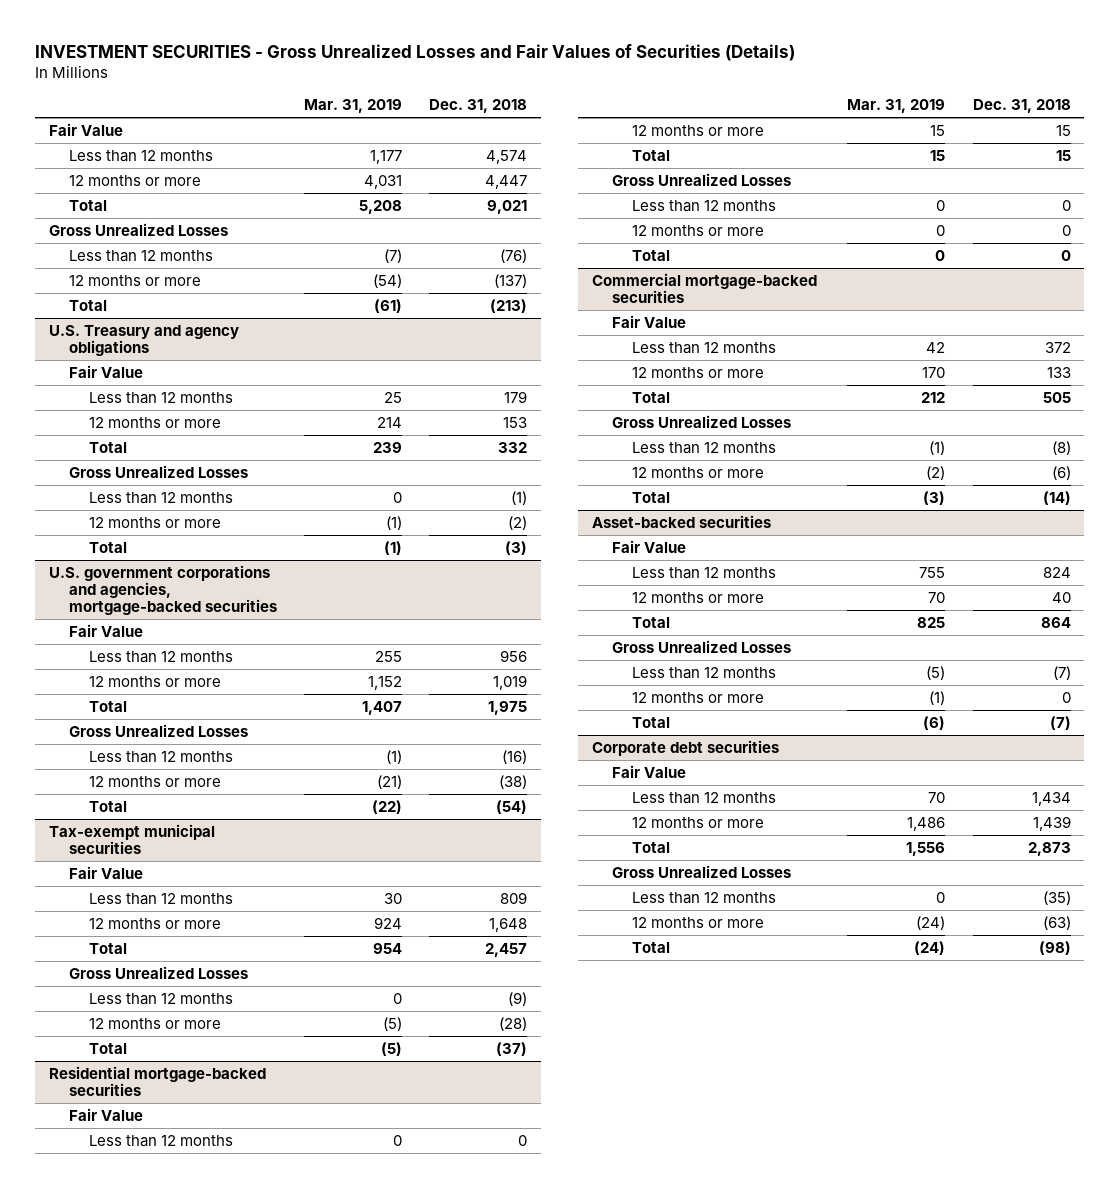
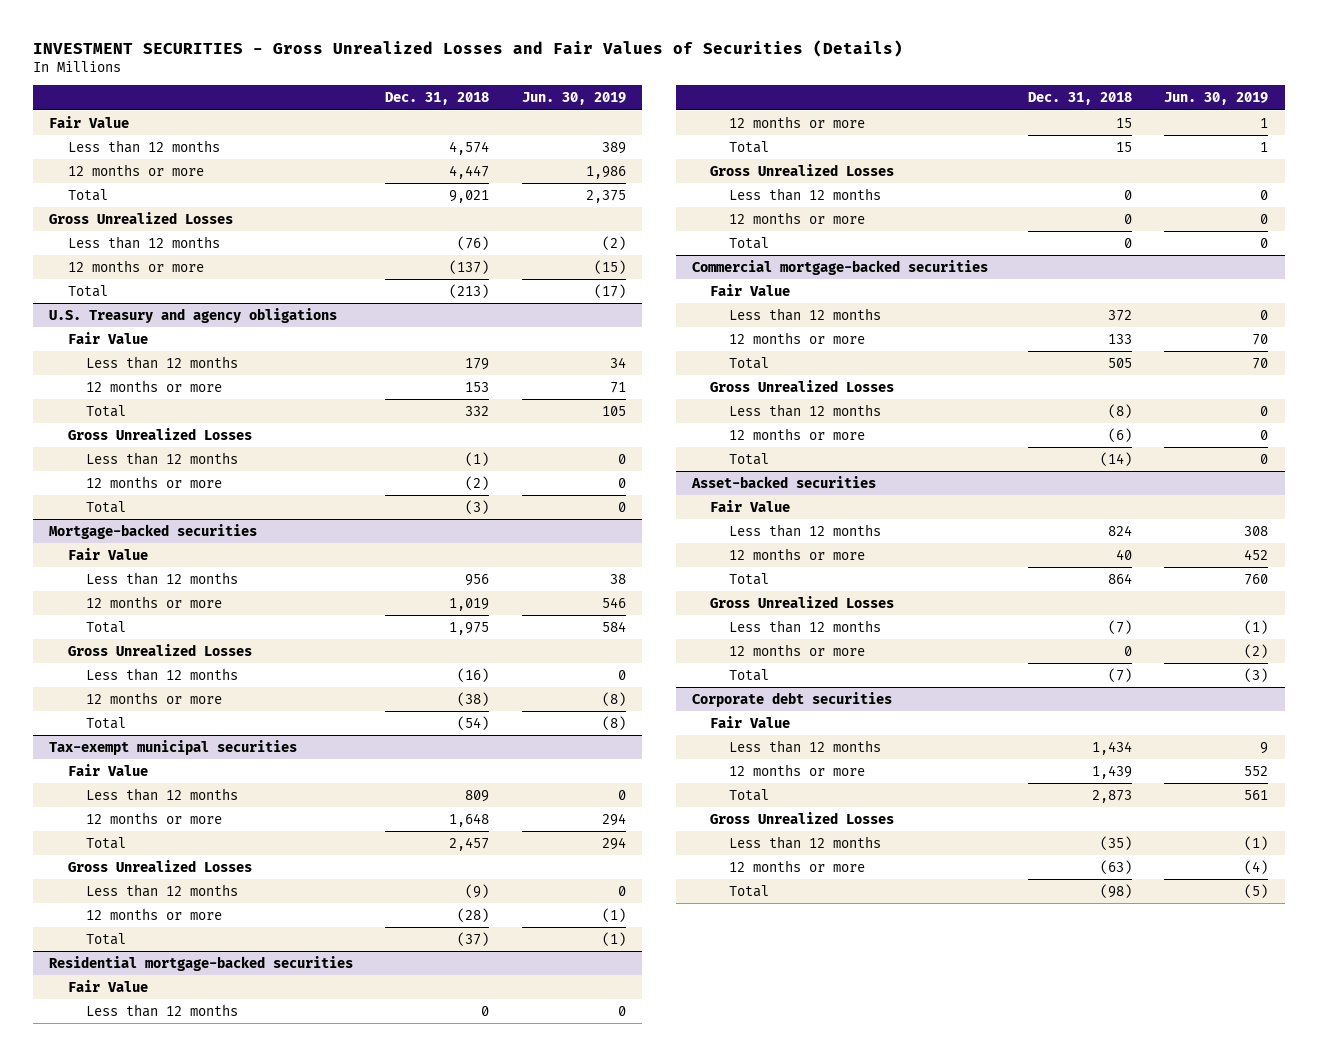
- | Mar. 31, 2019 | Dec. 31, 2018
+ | Dec. 31, 2018 | Jun. 30, 2019
- U.S. government corporations and agencies, mortgage-backed securities
+ Mortgage-backed securities

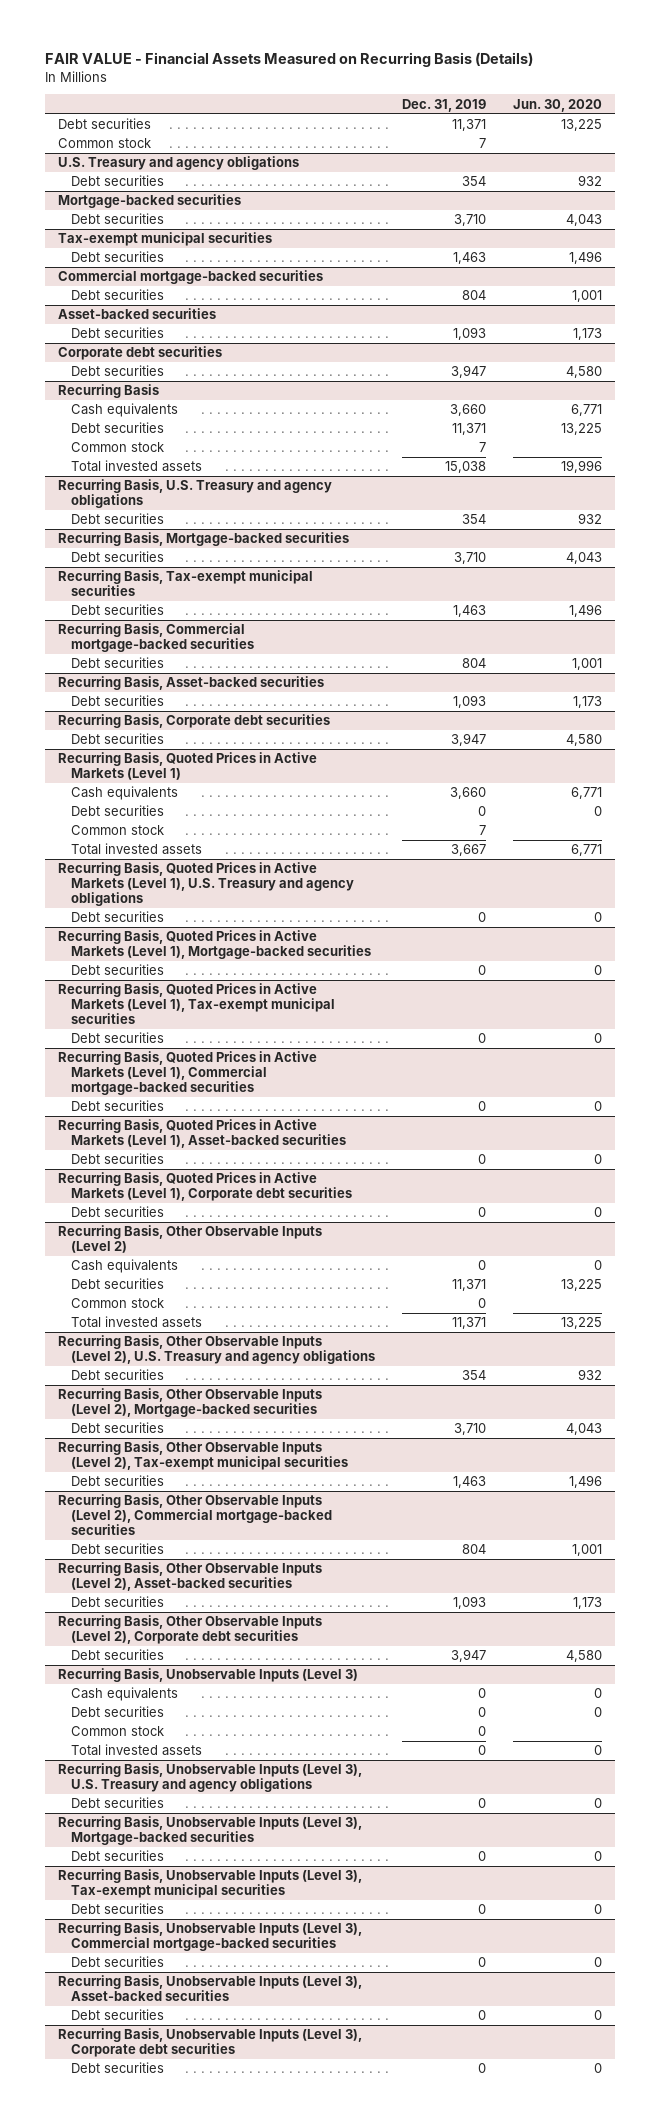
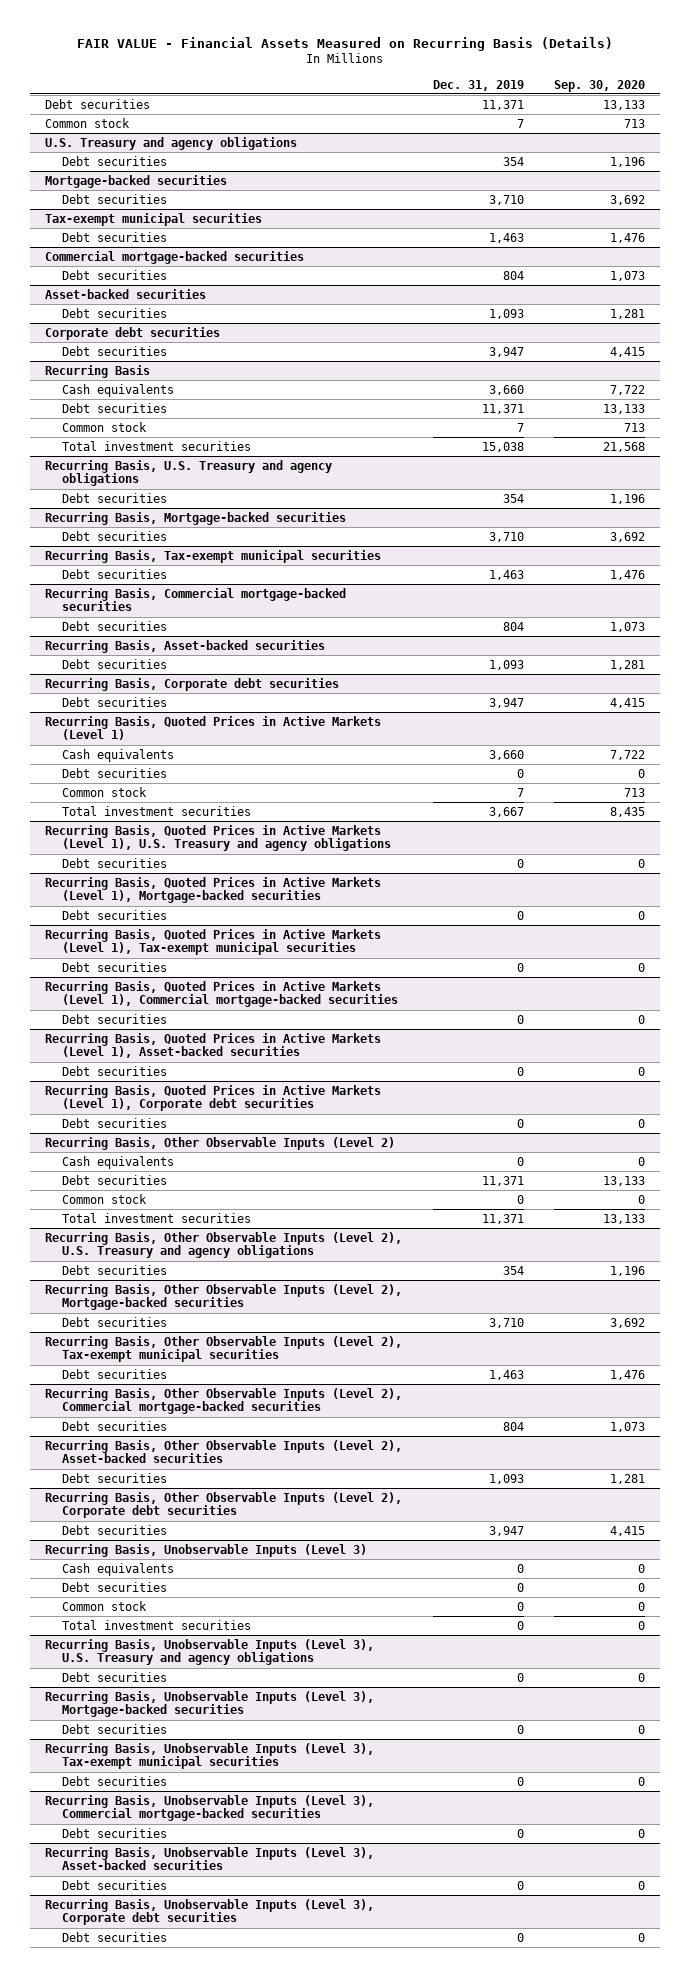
- | Dec. 31, 2019 | Jun. 30, 2020
+ | Dec. 31, 2019 | Sep. 30, 2020
@ Recurring Basis
- Total invested assets | 15,038 | 19,996
+ Total investment securities | 15,038 | 21,568
@ Recurring Basis, Quoted Prices in Active Markets (Level 1)
- Total invested assets | 3,667 | 6,771
+ Total investment securities | 3,667 | 8,435
@ Recurring Basis, Other Observable Inputs (Level 2)
- Total invested assets | 11,371 | 13,225
+ Total investment securities | 11,371 | 13,133
@ Recurring Basis, Unobservable Inputs (Level 3)
- Total invested assets | 0 | 0
+ Total investment securities | 0 | 0

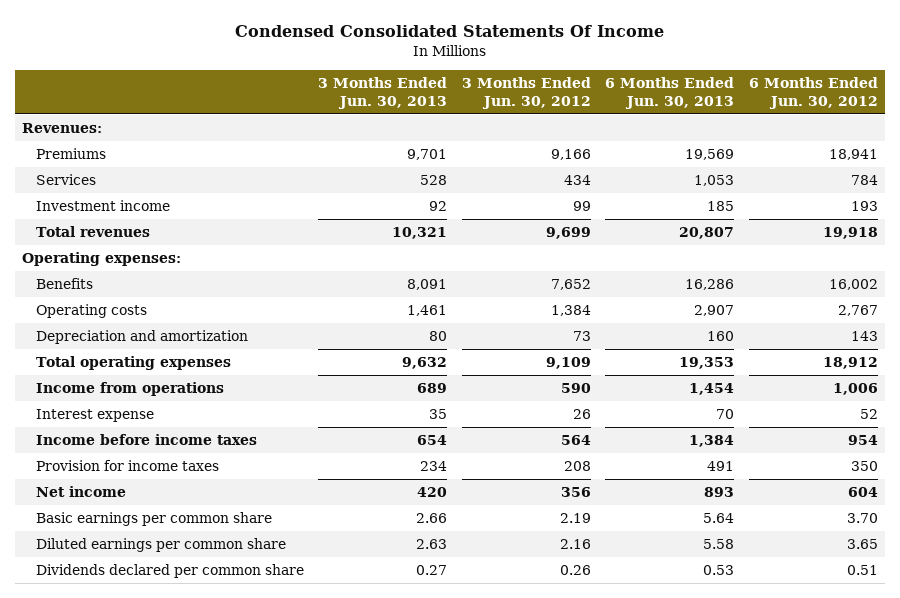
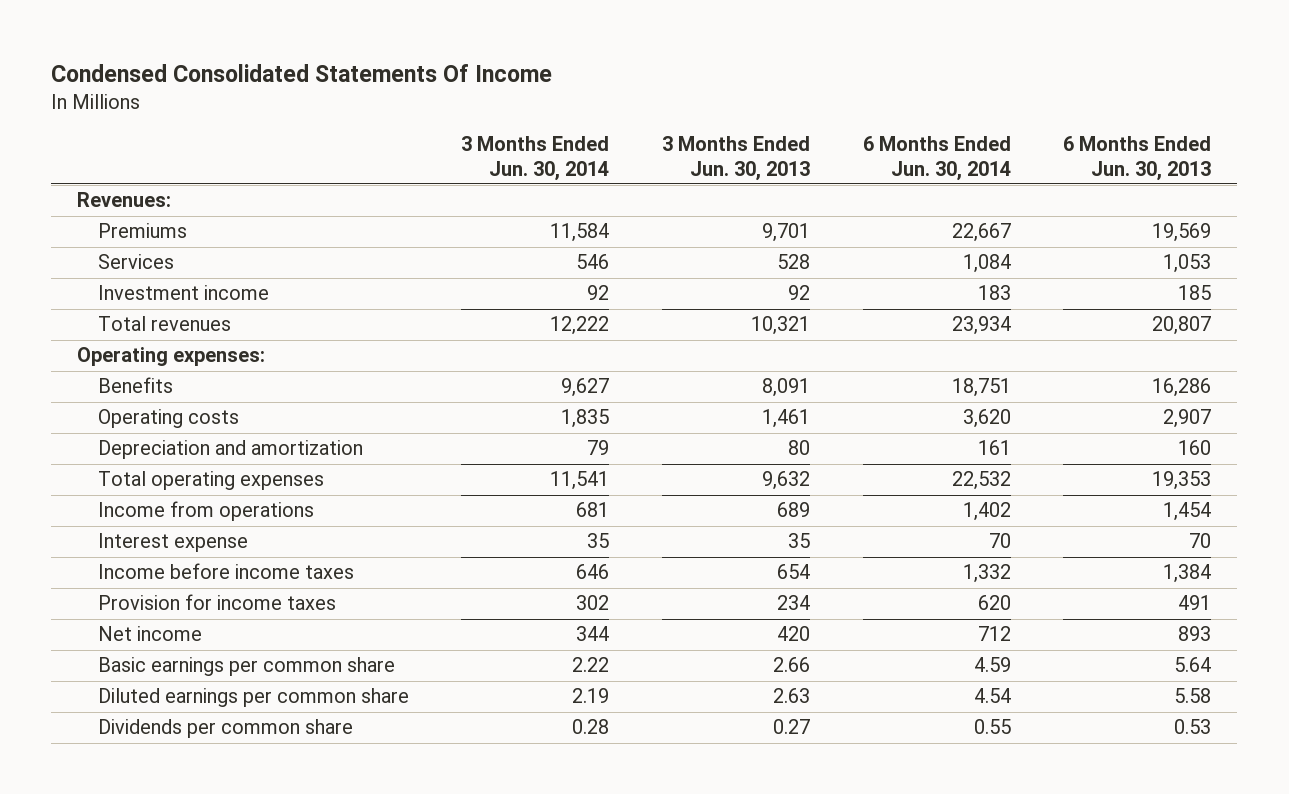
- | 3 Months Ended Jun. 30, 2013 | 3 Months Ended Jun. 30, 2012 | 6 Months Ended Jun. 30, 2013 | 6 Months Ended Jun. 30, 2012
+ | 3 Months Ended Jun. 30, 2014 | 3 Months Ended Jun. 30, 2013 | 6 Months Ended Jun. 30, 2014 | 6 Months Ended Jun. 30, 2013
- Dividends declared per common share | 0.27 | 0.26 | 0.53 | 0.51
+ Dividends per common share | 0.28 | 0.27 | 0.55 | 0.53

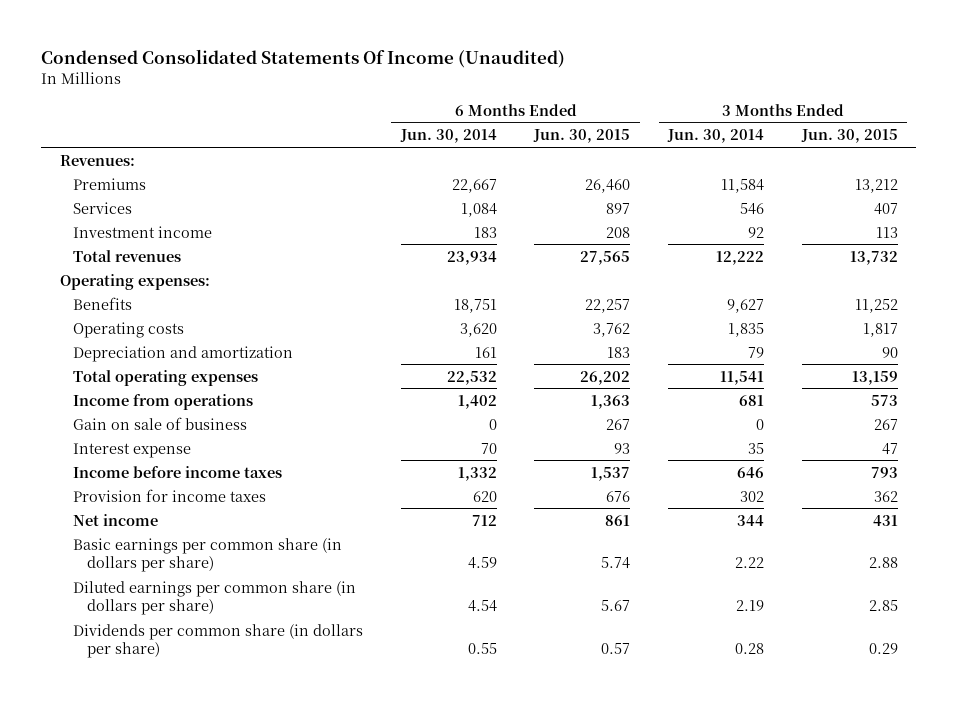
- Condensed Consolidated Statements Of Income
+ Condensed Consolidated Statements Of Income (Unaudited)
- | 3 Months Ended Jun. 30, 2014 | 3 Months Ended Jun. 30, 2013 | 6 Months Ended Jun. 30, 2014 | 6 Months Ended Jun. 30, 2013
+ | 6 Months Ended Jun. 30, 2014 | 6 Months Ended Jun. 30, 2015 | 3 Months Ended Jun. 30, 2014 | 3 Months Ended Jun. 30, 2015
+ Gain on sale of business | 0 | 267 | 0 | 267
- Basic earnings per common share | 2.22 | 2.66 | 4.59 | 5.64
- Diluted earnings per common share | 2.19 | 2.63 | 4.54 | 5.58
- Dividends per common share | 0.28 | 0.27 | 0.55 | 0.53
+ Basic earnings per common share (in dollars per share) | 4.59 | 5.74 | 2.22 | 2.88
+ Diluted earnings per common share (in dollars per share) | 4.54 | 5.67 | 2.19 | 2.85
+ Dividends per common share (in dollars per share) | 0.55 | 0.57 | 0.28 | 0.29

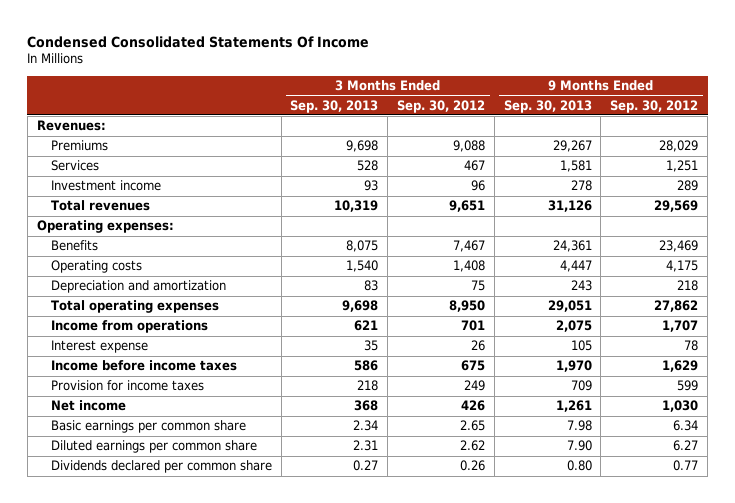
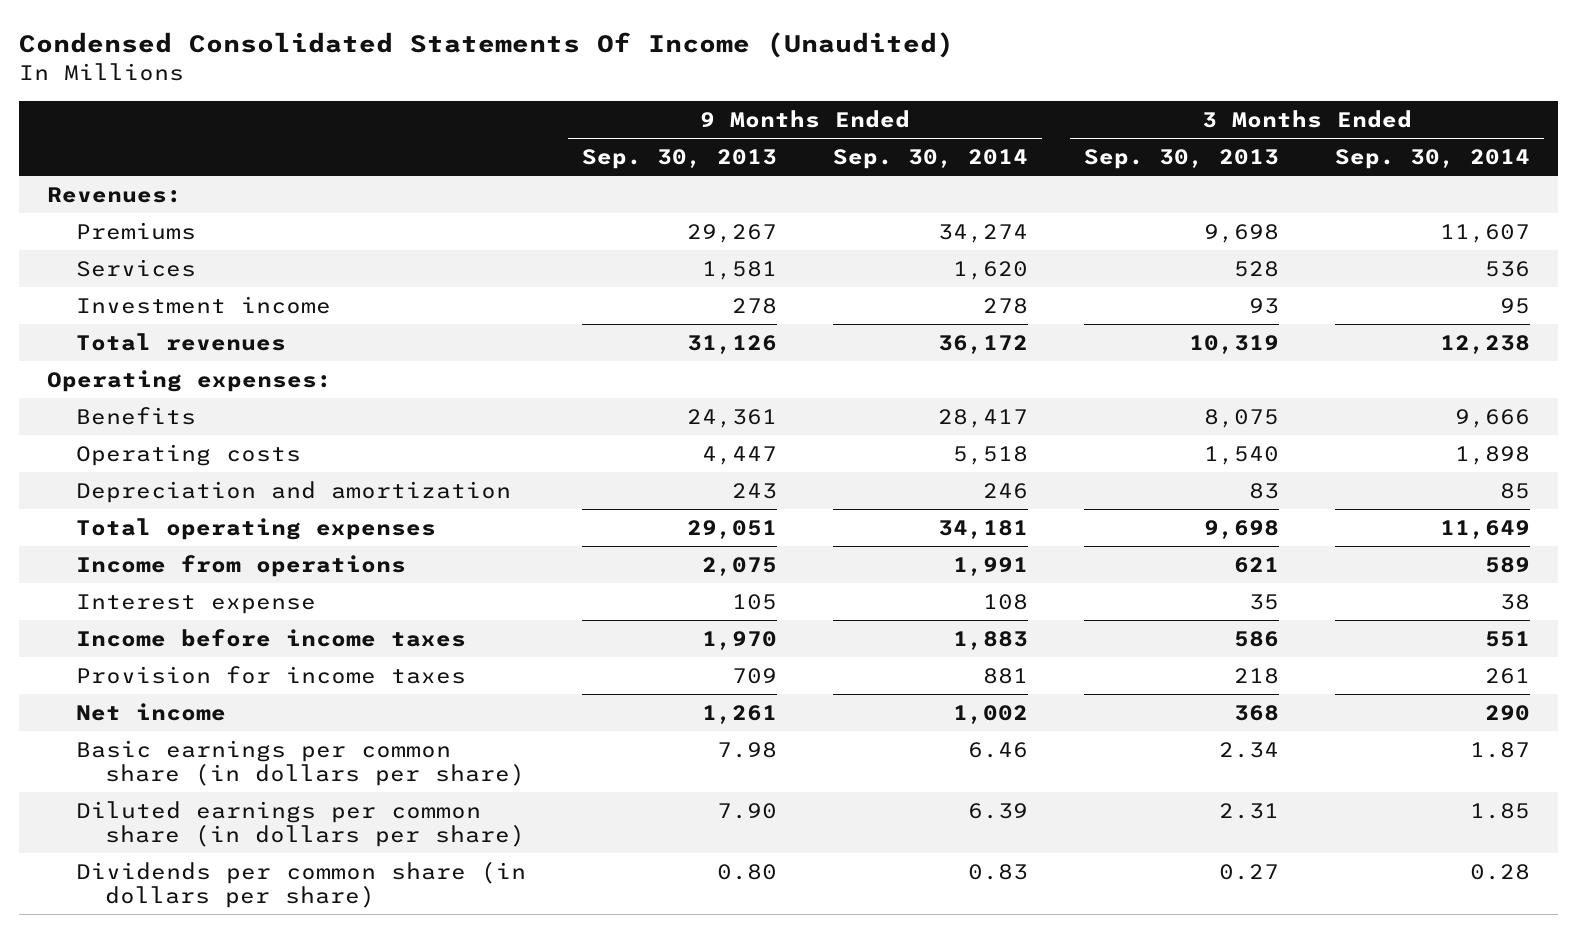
- Condensed Consolidated Statements Of Income
+ Condensed Consolidated Statements Of Income (Unaudited)
- | 3 Months Ended Sep. 30, 2013 | 3 Months Ended Sep. 30, 2012 | 9 Months Ended Sep. 30, 2013 | 9 Months Ended Sep. 30, 2012
+ | 9 Months Ended Sep. 30, 2013 | 9 Months Ended Sep. 30, 2014 | 3 Months Ended Sep. 30, 2013 | 3 Months Ended Sep. 30, 2014
- Basic earnings per common share | 2.34 | 2.65 | 7.98 | 6.34
- Diluted earnings per common share | 2.31 | 2.62 | 7.90 | 6.27
- Dividends declared per common share | 0.27 | 0.26 | 0.80 | 0.77
+ Basic earnings per common share (in dollars per share) | 7.98 | 6.46 | 2.34 | 1.87
+ Diluted earnings per common share (in dollars per share) | 7.90 | 6.39 | 2.31 | 1.85
+ Dividends per common share (in dollars per share) | 0.80 | 0.83 | 0.27 | 0.28

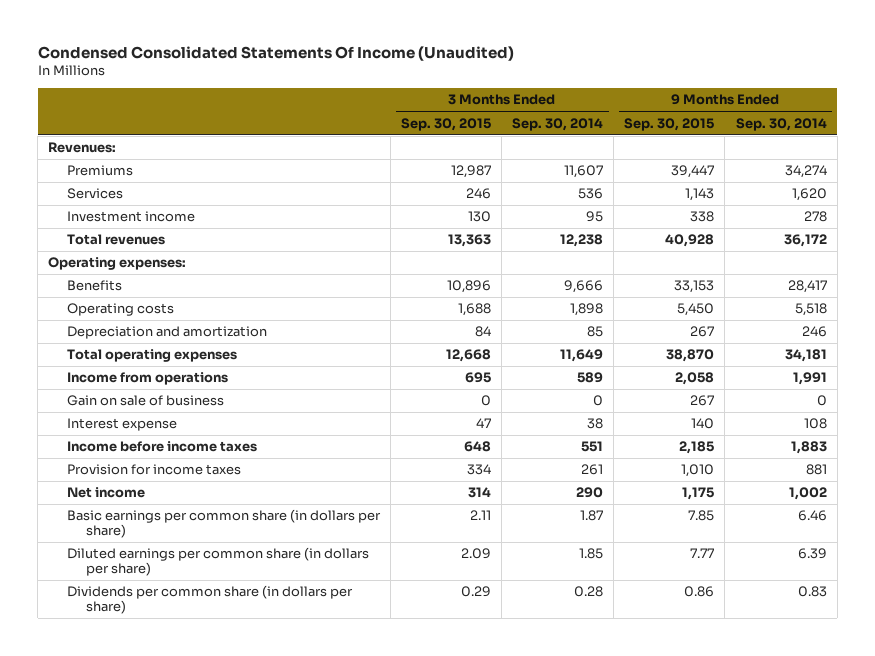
- | 9 Months Ended Sep. 30, 2013 | 9 Months Ended Sep. 30, 2014 | 3 Months Ended Sep. 30, 2013 | 3 Months Ended Sep. 30, 2014
+ | 3 Months Ended Sep. 30, 2015 | 3 Months Ended Sep. 30, 2014 | 9 Months Ended Sep. 30, 2015 | 9 Months Ended Sep. 30, 2014
+ Gain on sale of business | 0 | 0 | 267 | 0

